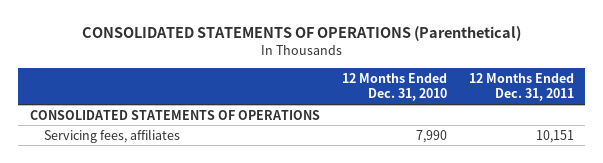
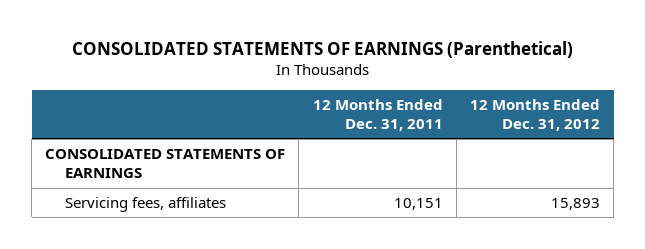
- CONSOLIDATED STATEMENTS OF OPERATIONS (Parenthetical)
+ CONSOLIDATED STATEMENTS OF EARNINGS (Parenthetical)
- | 12 Months Ended Dec. 31, 2010 | 12 Months Ended Dec. 31, 2011
+ | 12 Months Ended Dec. 31, 2011 | 12 Months Ended Dec. 31, 2012
- CONSOLIDATED STATEMENTS OF OPERATIONS
+ CONSOLIDATED STATEMENTS OF EARNINGS

